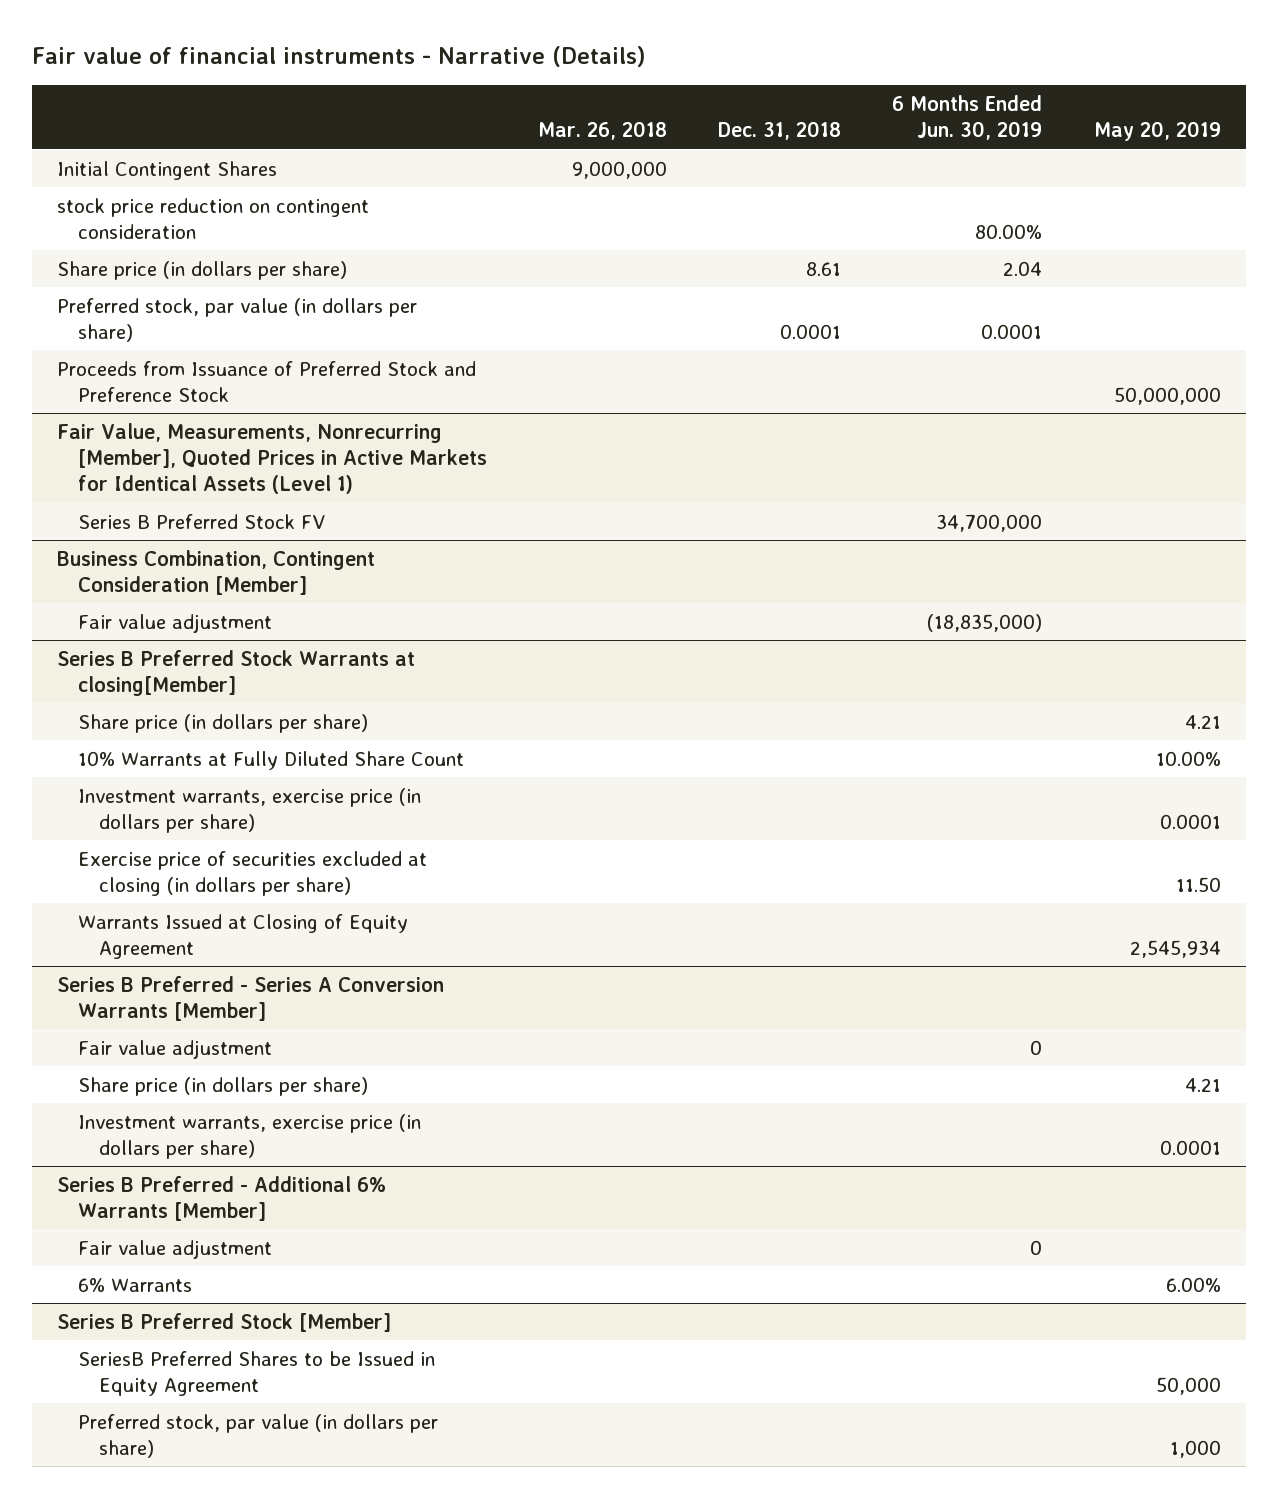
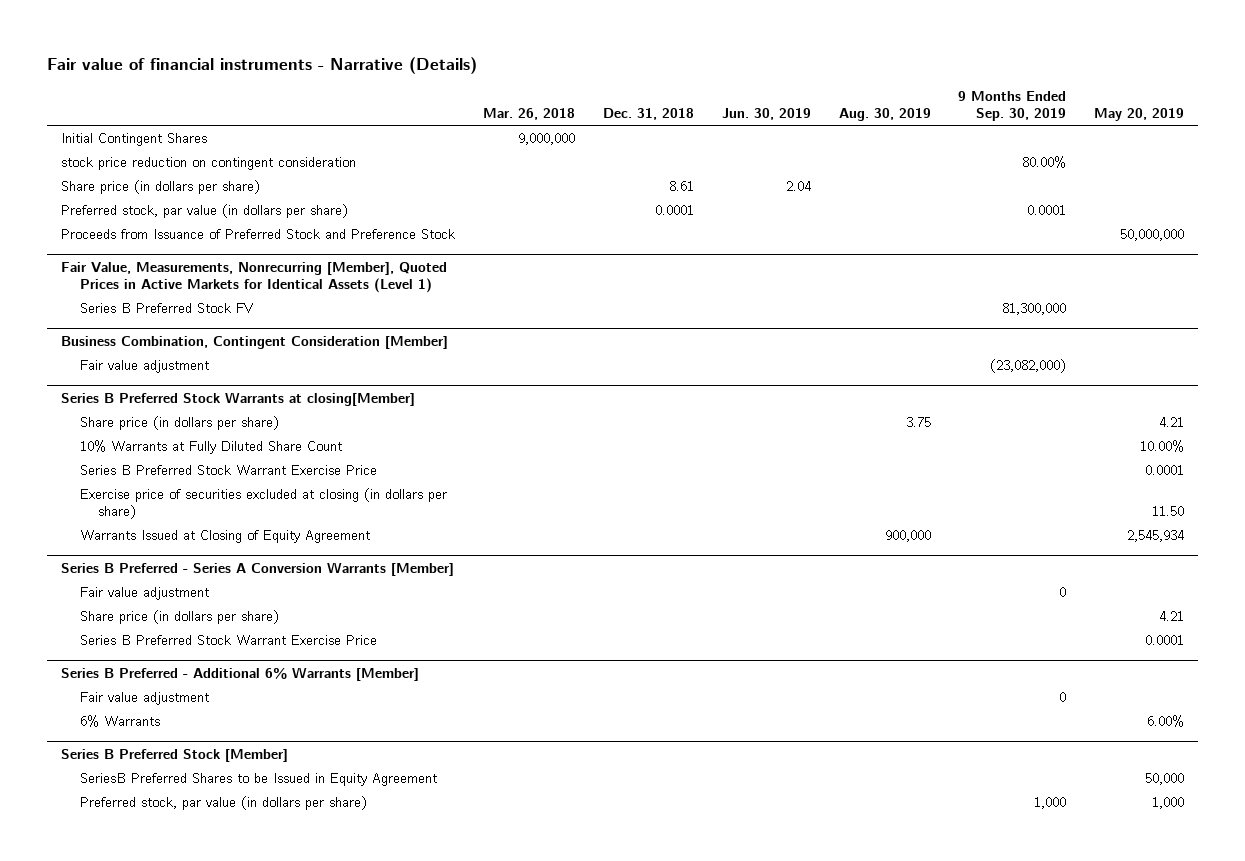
- | Mar. 26, 2018 | Dec. 31, 2018 | 6 Months Ended Jun. 30, 2019 | May 20, 2019
+ | Mar. 26, 2018 | Dec. 31, 2018 | Jun. 30, 2019 | Aug. 30, 2019 | 9 Months Ended Sep. 30, 2019 | May 20, 2019
@ Series B Preferred Stock Warrants at closing[Member]
- Investment warrants, exercise price (in dollars per share) | | | | 0.0001
+ Series B Preferred Stock Warrant Exercise Price | | | | | | 0.0001
@ Series B Preferred - Series A Conversion Warrants [Member]
- Investment warrants, exercise price (in dollars per share) | | | | 0.0001
+ Series B Preferred Stock Warrant Exercise Price | | | | | | 0.0001

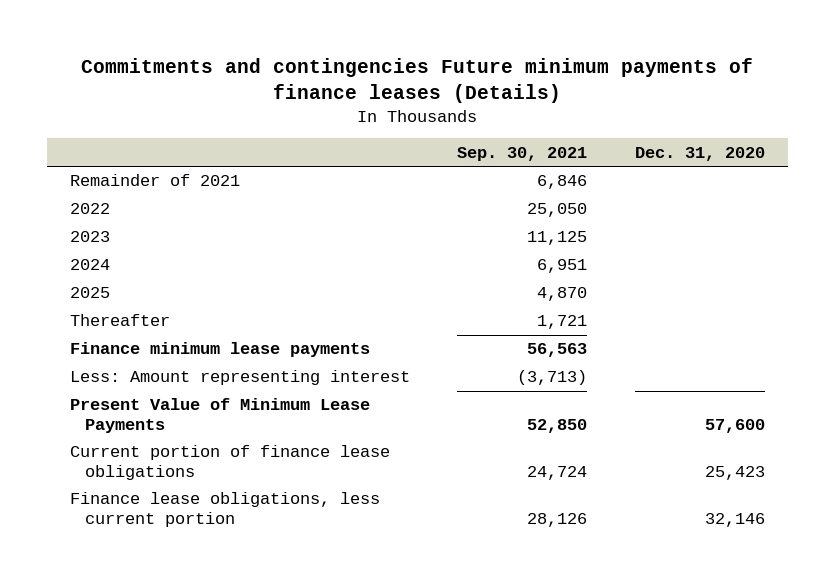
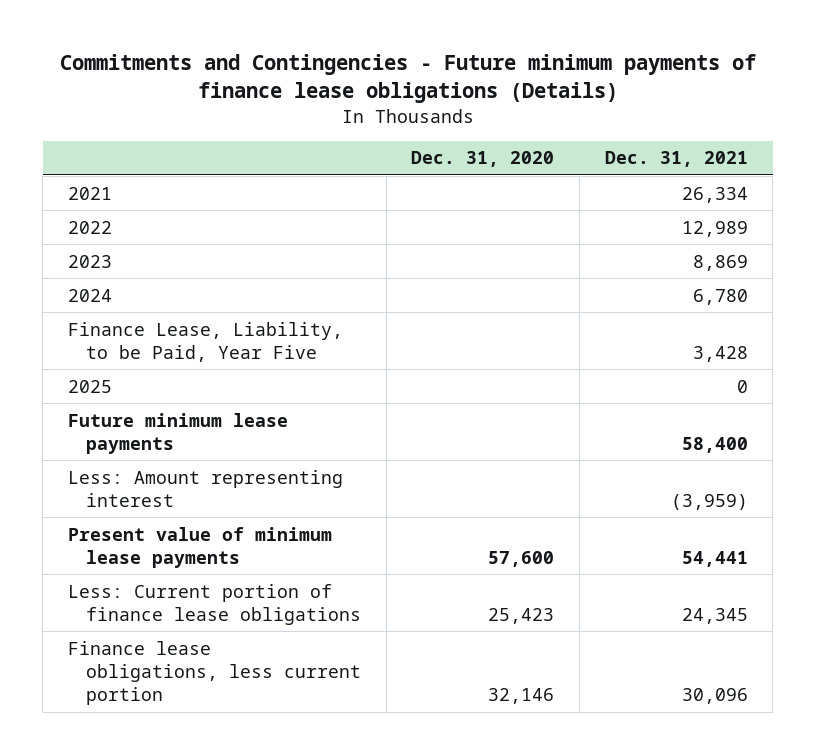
- Commitments and contingencies Future minimum payments of finance leases (Details)
+ Commitments and Contingencies - Future minimum payments of finance lease obligations (Details)
- | Sep. 30, 2021 | Dec. 31, 2020
+ | Dec. 31, 2020 | Dec. 31, 2021
- Remainder of 2021 | 6,846 |
+ 2021 | | 26,334
+ Finance Lease, Liability, to be Paid, Year Five | | 3,428
- Thereafter | 1,721 |
- Finance minimum lease payments | 56,563 |
+ Future minimum lease payments | | 58,400
- Present Value of Minimum Lease Payments | 52,850 | 57,600
- Current portion of finance lease obligations | 24,724 | 25,423
+ Present value of minimum lease payments | 57,600 | 54,441
+ Less: Current portion of finance lease obligations | 25,423 | 24,345

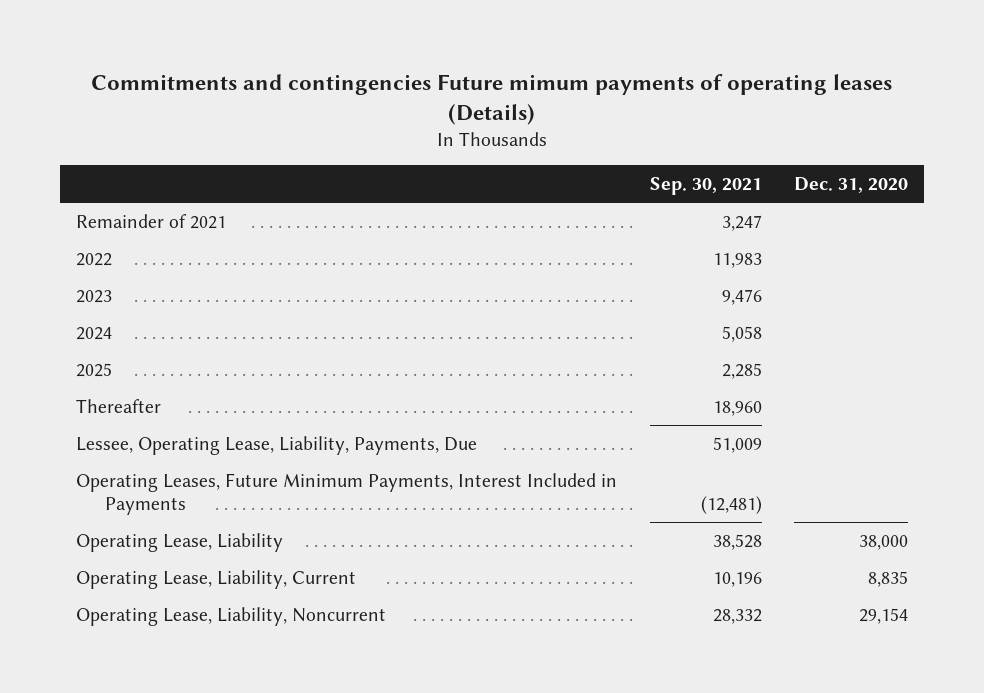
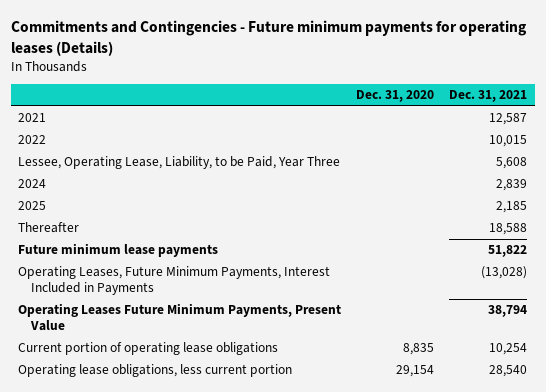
- Commitments and contingencies Future mimum payments of operating leases (Details)
+ Commitments and Contingencies - Future minimum payments for operating leases (Details)
- | Sep. 30, 2021 | Dec. 31, 2020
+ | Dec. 31, 2020 | Dec. 31, 2021
- Remainder of 2021 | 3,247 |
+ 2021 | | 12,587
- 2023 | 9,476 |
+ Lessee, Operating Lease, Liability, to be Paid, Year Three | | 5,608
- Lessee, Operating Lease, Liability, Payments, Due | 51,009 |
+ Future minimum lease payments | | 51,822
- Operating Lease, Liability | 38,528 | 38,000
- Operating Lease, Liability, Current | 10,196 | 8,835
- Operating Lease, Liability, Noncurrent | 28,332 | 29,154
+ Operating Leases Future Minimum Payments, Present Value | | 38,794
+ Current portion of operating lease obligations | 8,835 | 10,254
+ Operating lease obligations, less current portion | 29,154 | 28,540

